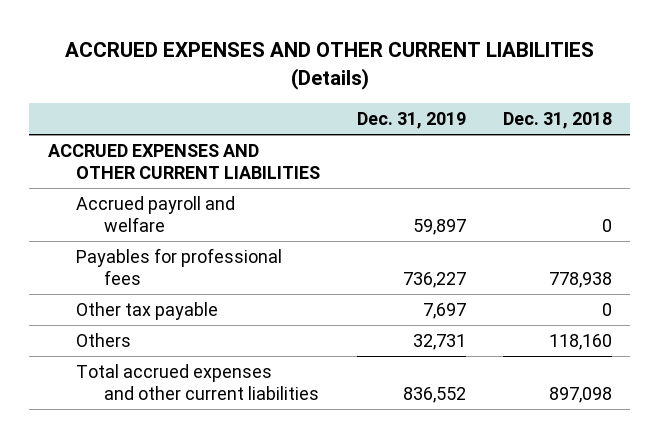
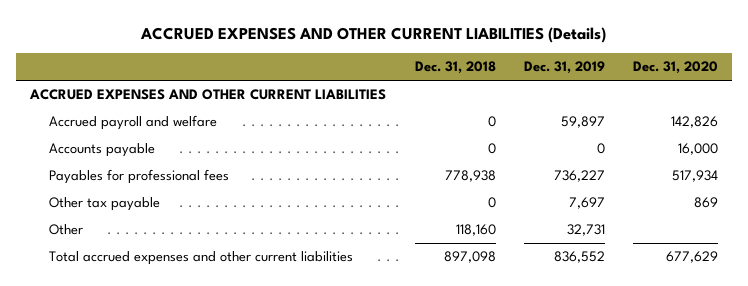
- | Dec. 31, 2019 | Dec. 31, 2018
+ | Dec. 31, 2018 | Dec. 31, 2019 | Dec. 31, 2020
+ Accounts payable | 0 | 0 | 16,000
- Others | 32,731 | 118,160
+ Other | 118,160 | 32,731 |

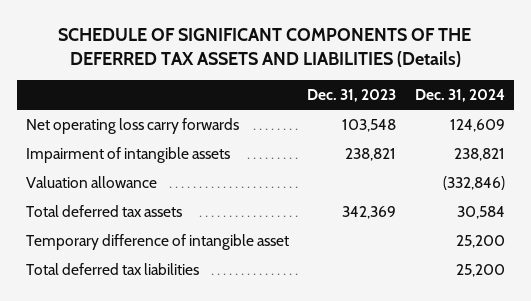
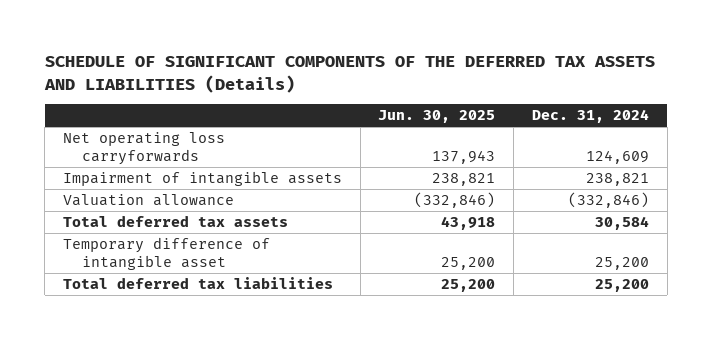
- | Dec. 31, 2023 | Dec. 31, 2024
+ | Jun. 30, 2025 | Dec. 31, 2024
- Net operating loss carry forwards | 103,548 | 124,609
+ Net operating loss carryforwards | 137,943 | 124,609

